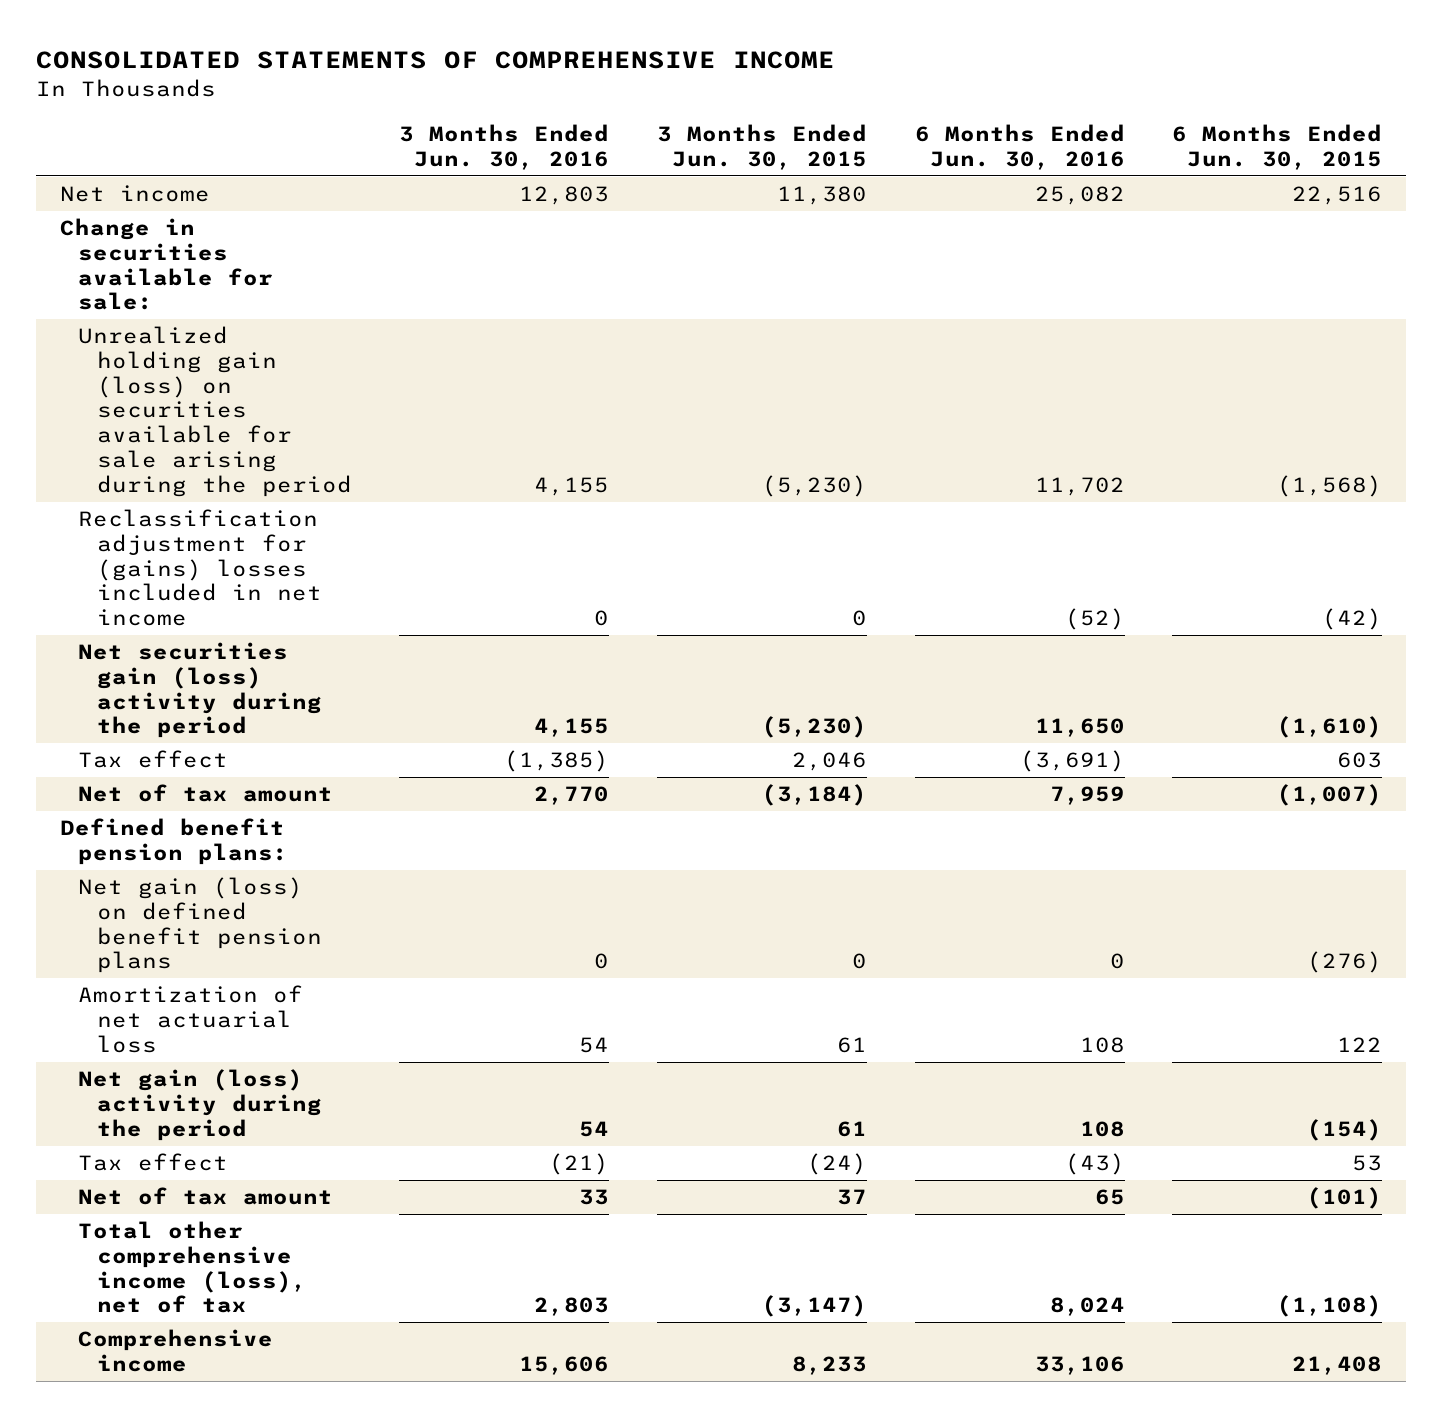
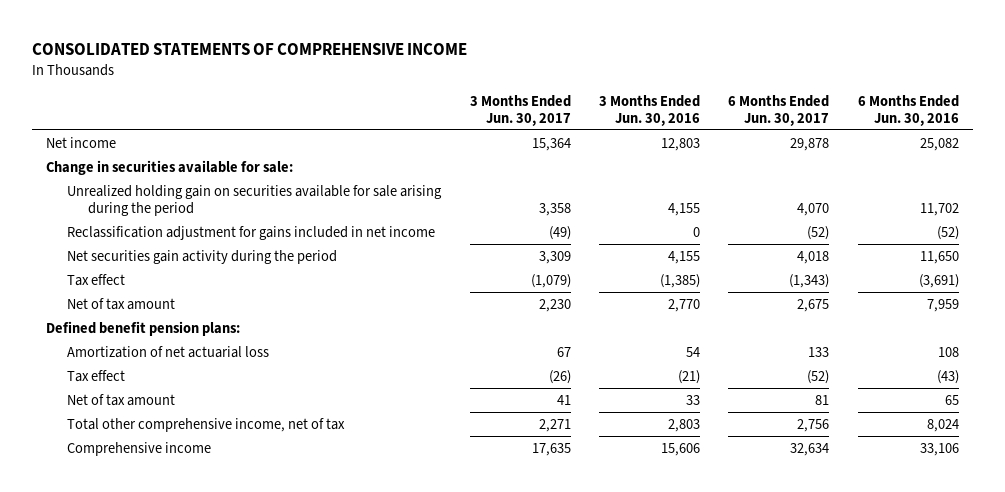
- | 3 Months Ended Jun. 30, 2016 | 3 Months Ended Jun. 30, 2015 | 6 Months Ended Jun. 30, 2016 | 6 Months Ended Jun. 30, 2015
+ | 3 Months Ended Jun. 30, 2017 | 3 Months Ended Jun. 30, 2016 | 6 Months Ended Jun. 30, 2017 | 6 Months Ended Jun. 30, 2016
- Unrealized holding gain (loss) on securities available for sale arising during the period | 4,155 | (5,230) | 11,702 | (1,568)
- Reclassification adjustment for (gains) losses included in net income | 0 | 0 | (52) | (42)
- Net securities gain (loss) activity during the period | 4,155 | (5,230) | 11,650 | (1,610)
+ Unrealized holding gain on securities available for sale arising during the period | 3,358 | 4,155 | 4,070 | 11,702
+ Reclassification adjustment for gains included in net income | (49) | 0 | (52) | (52)
+ Net securities gain activity during the period | 3,309 | 4,155 | 4,018 | 11,650
- Net gain (loss) on defined benefit pension plans | 0 | 0 | 0 | (276)
- Net gain (loss) activity during the period | 54 | 61 | 108 | (154)
- Total other comprehensive income (loss), net of tax | 2,803 | (3,147) | 8,024 | (1,108)
+ Total other comprehensive income, net of tax | 2,271 | 2,803 | 2,756 | 8,024

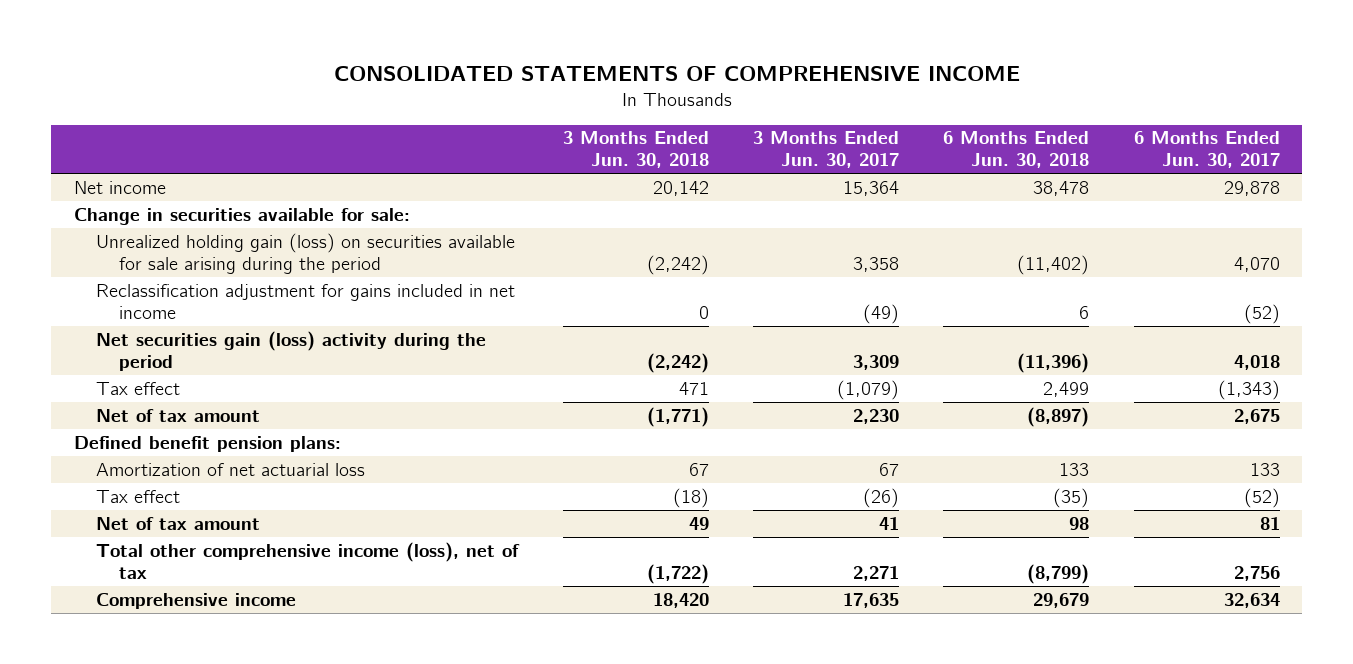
- | 3 Months Ended Jun. 30, 2017 | 3 Months Ended Jun. 30, 2016 | 6 Months Ended Jun. 30, 2017 | 6 Months Ended Jun. 30, 2016
+ | 3 Months Ended Jun. 30, 2018 | 3 Months Ended Jun. 30, 2017 | 6 Months Ended Jun. 30, 2018 | 6 Months Ended Jun. 30, 2017
- Unrealized holding gain on securities available for sale arising during the period | 3,358 | 4,155 | 4,070 | 11,702
+ Unrealized holding gain (loss) on securities available for sale arising during the period | (2,242) | 3,358 | (11,402) | 4,070
- Net securities gain activity during the period | 3,309 | 4,155 | 4,018 | 11,650
+ Net securities gain (loss) activity during the period | (2,242) | 3,309 | (11,396) | 4,018
- Total other comprehensive income, net of tax | 2,271 | 2,803 | 2,756 | 8,024
+ Total other comprehensive income (loss), net of tax | (1,722) | 2,271 | (8,799) | 2,756

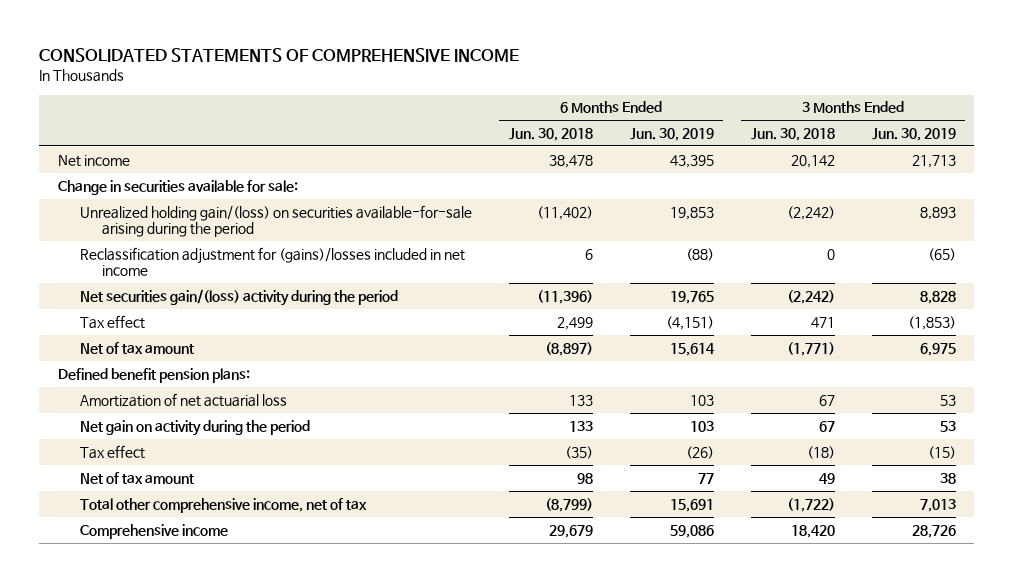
- | 3 Months Ended Jun. 30, 2018 | 3 Months Ended Jun. 30, 2017 | 6 Months Ended Jun. 30, 2018 | 6 Months Ended Jun. 30, 2017
+ | 6 Months Ended Jun. 30, 2018 | 6 Months Ended Jun. 30, 2019 | 3 Months Ended Jun. 30, 2018 | 3 Months Ended Jun. 30, 2019
- Unrealized holding gain (loss) on securities available for sale arising during the period | (2,242) | 3,358 | (11,402) | 4,070
- Reclassification adjustment for gains included in net income | 0 | (49) | 6 | (52)
- Net securities gain (loss) activity during the period | (2,242) | 3,309 | (11,396) | 4,018
+ Unrealized holding gain/(loss) on securities available-for-sale arising during the period | (11,402) | 19,853 | (2,242) | 8,893
+ Reclassification adjustment for (gains)/losses included in net income | 6 | (88) | 0 | (65)
+ Net securities gain/(loss) activity during the period | (11,396) | 19,765 | (2,242) | 8,828
+ Net gain on activity during the period | 133 | 103 | 67 | 53
- Total other comprehensive income (loss), net of tax | (1,722) | 2,271 | (8,799) | 2,756
+ Total other comprehensive income, net of tax | (8,799) | 15,691 | (1,722) | 7,013

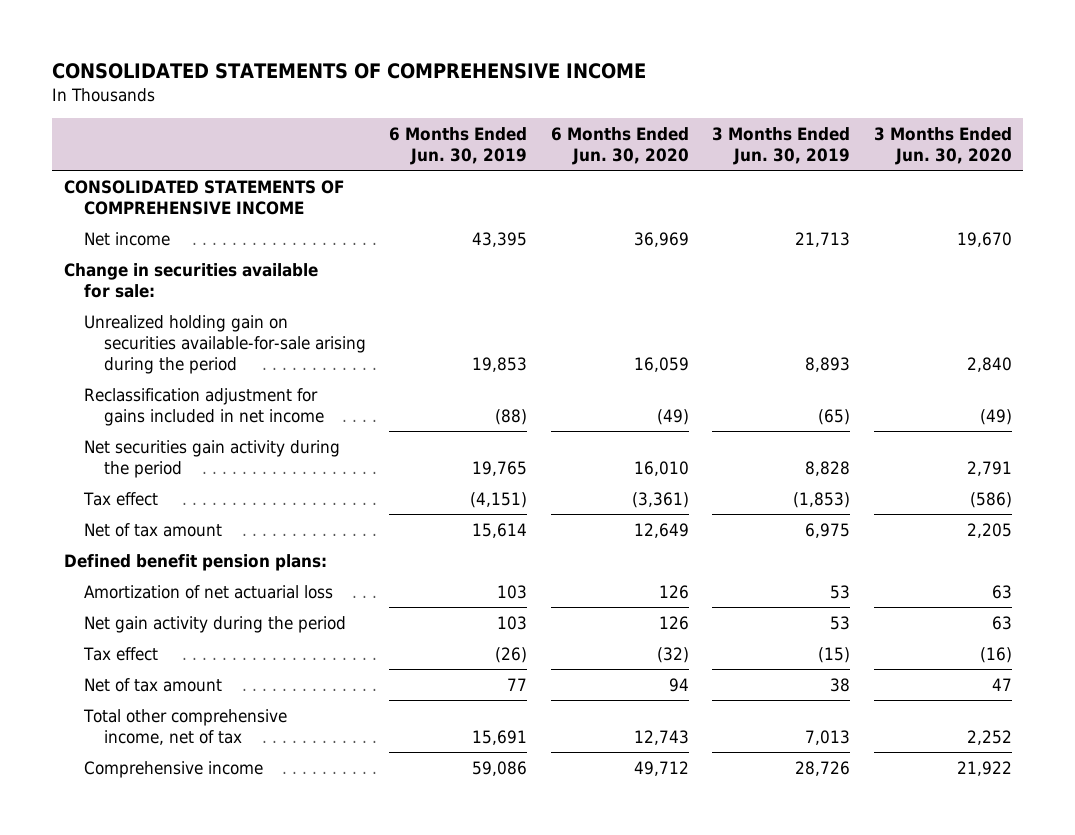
- | 6 Months Ended Jun. 30, 2018 | 6 Months Ended Jun. 30, 2019 | 3 Months Ended Jun. 30, 2018 | 3 Months Ended Jun. 30, 2019
+ | 6 Months Ended Jun. 30, 2019 | 6 Months Ended Jun. 30, 2020 | 3 Months Ended Jun. 30, 2019 | 3 Months Ended Jun. 30, 2020
+ CONSOLIDATED STATEMENTS OF COMPREHENSIVE INCOME
- Unrealized holding gain/(loss) on securities available-for-sale arising during the period | (11,402) | 19,853 | (2,242) | 8,893
- Reclassification adjustment for (gains)/losses included in net income | 6 | (88) | 0 | (65)
- Net securities gain/(loss) activity during the period | (11,396) | 19,765 | (2,242) | 8,828
+ Unrealized holding gain on securities available-for-sale arising during the period | 19,853 | 16,059 | 8,893 | 2,840
+ Reclassification adjustment for gains included in net income | (88) | (49) | (65) | (49)
+ Net securities gain activity during the period | 19,765 | 16,010 | 8,828 | 2,791
- Net gain on activity during the period | 133 | 103 | 67 | 53
+ Net gain activity during the period | 103 | 126 | 53 | 63

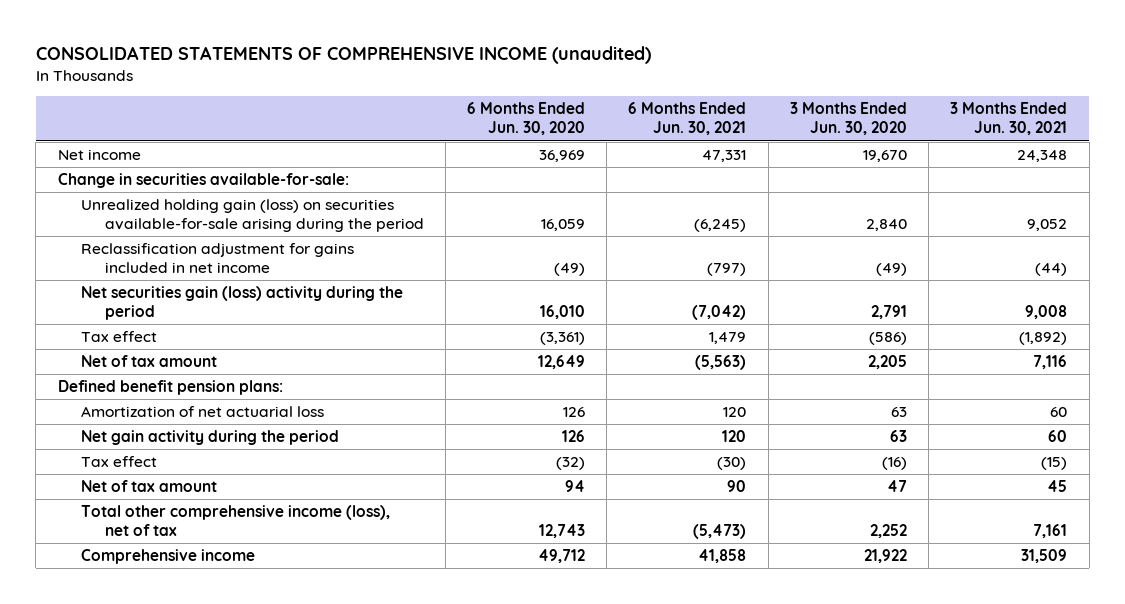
- CONSOLIDATED STATEMENTS OF COMPREHENSIVE INCOME
+ CONSOLIDATED STATEMENTS OF COMPREHENSIVE INCOME (unaudited)
- | 6 Months Ended Jun. 30, 2019 | 6 Months Ended Jun. 30, 2020 | 3 Months Ended Jun. 30, 2019 | 3 Months Ended Jun. 30, 2020
+ | 6 Months Ended Jun. 30, 2020 | 6 Months Ended Jun. 30, 2021 | 3 Months Ended Jun. 30, 2020 | 3 Months Ended Jun. 30, 2021
- CONSOLIDATED STATEMENTS OF COMPREHENSIVE INCOME
- Change in securities available for sale:
- Unrealized holding gain on securities available-for-sale arising during the period | 19,853 | 16,059 | 8,893 | 2,840
+ Change in securities available-for-sale:
+ Unrealized holding gain (loss) on securities available-for-sale arising during the period | 16,059 | (6,245) | 2,840 | 9,052
- Net securities gain activity during the period | 19,765 | 16,010 | 8,828 | 2,791
+ Net securities gain (loss) activity during the period | 16,010 | (7,042) | 2,791 | 9,008
- Total other comprehensive income, net of tax | 15,691 | 12,743 | 7,013 | 2,252
+ Total other comprehensive income (loss), net of tax | 12,743 | (5,473) | 2,252 | 7,161

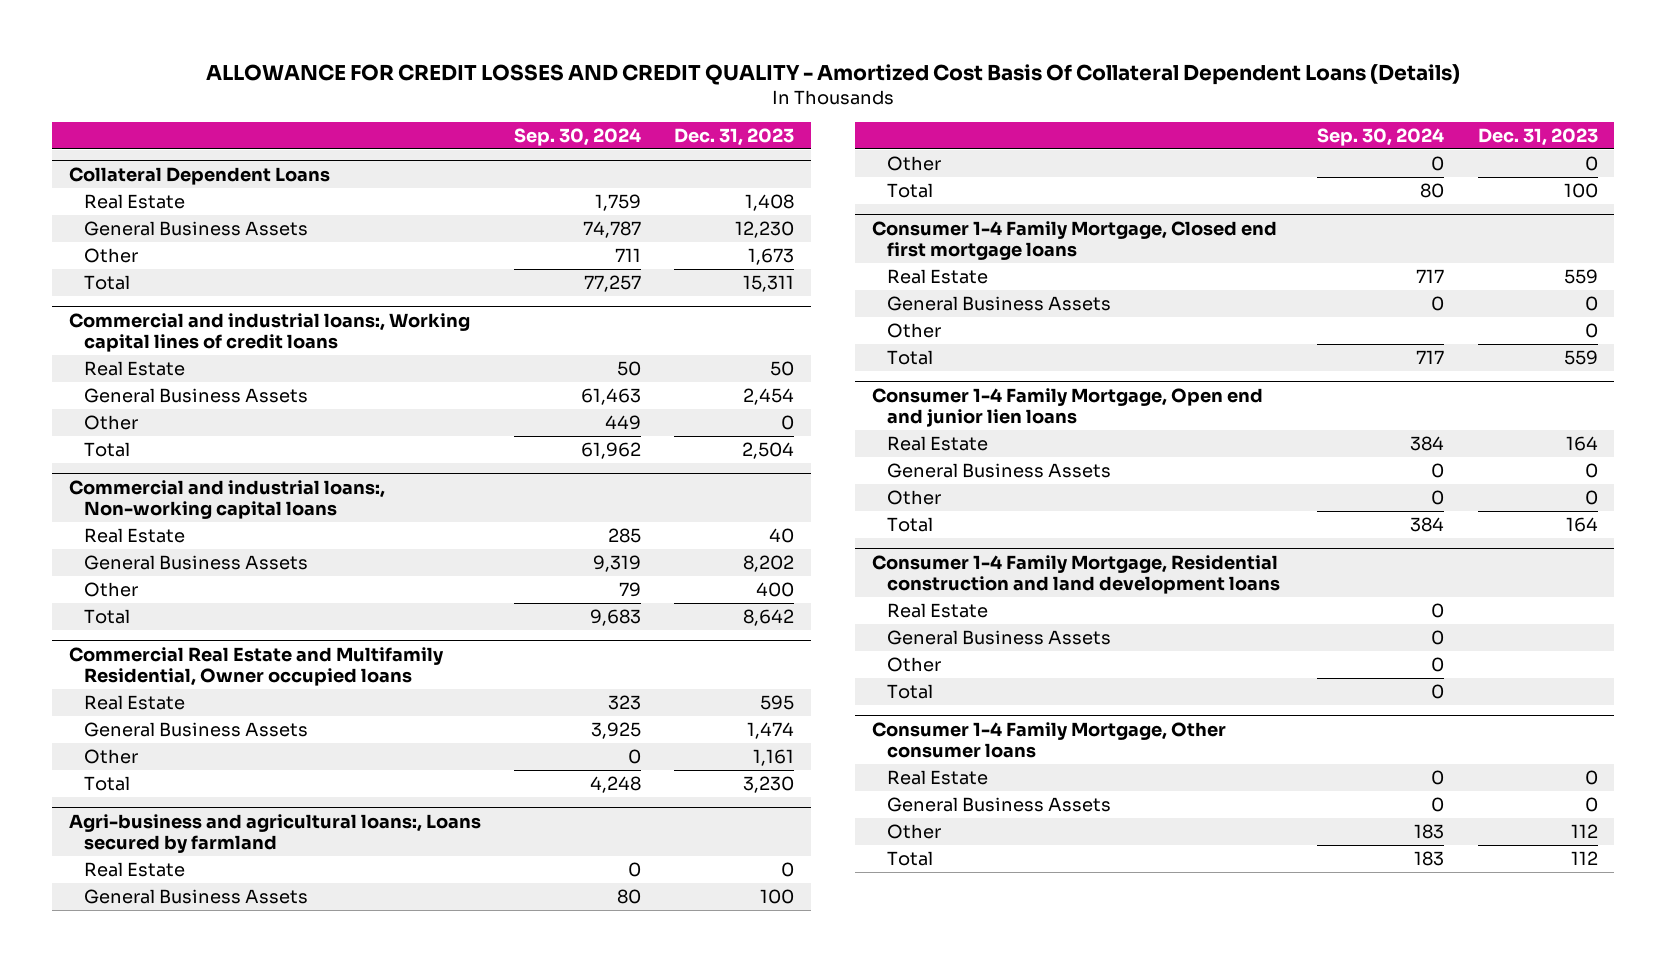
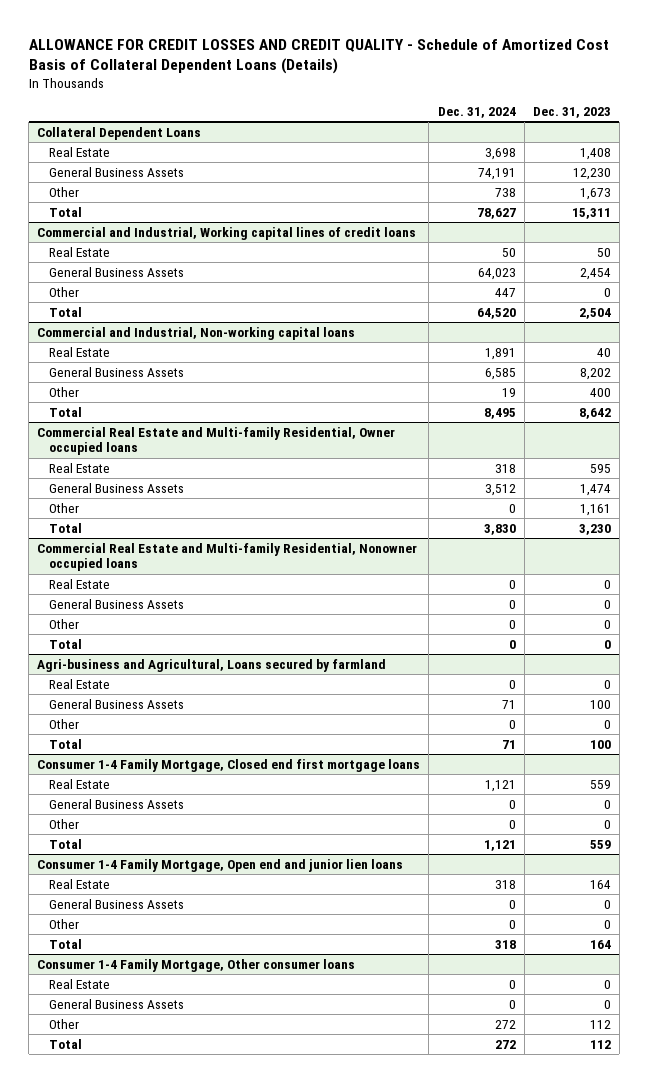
- ALLOWANCE FOR CREDIT LOSSES AND CREDIT QUALITY - Amortized Cost Basis Of Collateral Dependent Loans (Details)
+ ALLOWANCE FOR CREDIT LOSSES AND CREDIT QUALITY - Schedule of Amortized Cost Basis of Collateral Dependent Loans (Details)
- | Sep. 30, 2024 | Dec. 31, 2023
+ | Dec. 31, 2024 | Dec. 31, 2023
- Commercial and industrial loans:, Working capital lines of credit loans
+ Commercial and Industrial, Working capital lines of credit loans
- Commercial and industrial loans:, Non-working capital loans
+ Commercial and Industrial, Non-working capital loans
- Commercial Real Estate and Multifamily Residential, Owner occupied loans
+ Commercial Real Estate and Multi-family Residential, Owner occupied loans
- Agri-business and agricultural loans:, Loans secured by farmland
+ Commercial Real Estate and Multi-family Residential, Nonowner occupied loans
+ General Business Assets | 0 | 0
+ Other | 0 | 0
+ Total | 0 | 0
+ Agri-business and Agricultural, Loans secured by farmland
+ Real Estate | 0 | 0
- Consumer 1-4 Family Mortgage, Residential construction and land development loans
- Real Estate | 0 |
- General Business Assets | 0 |
- Other | 0 |
- Total | 0 |

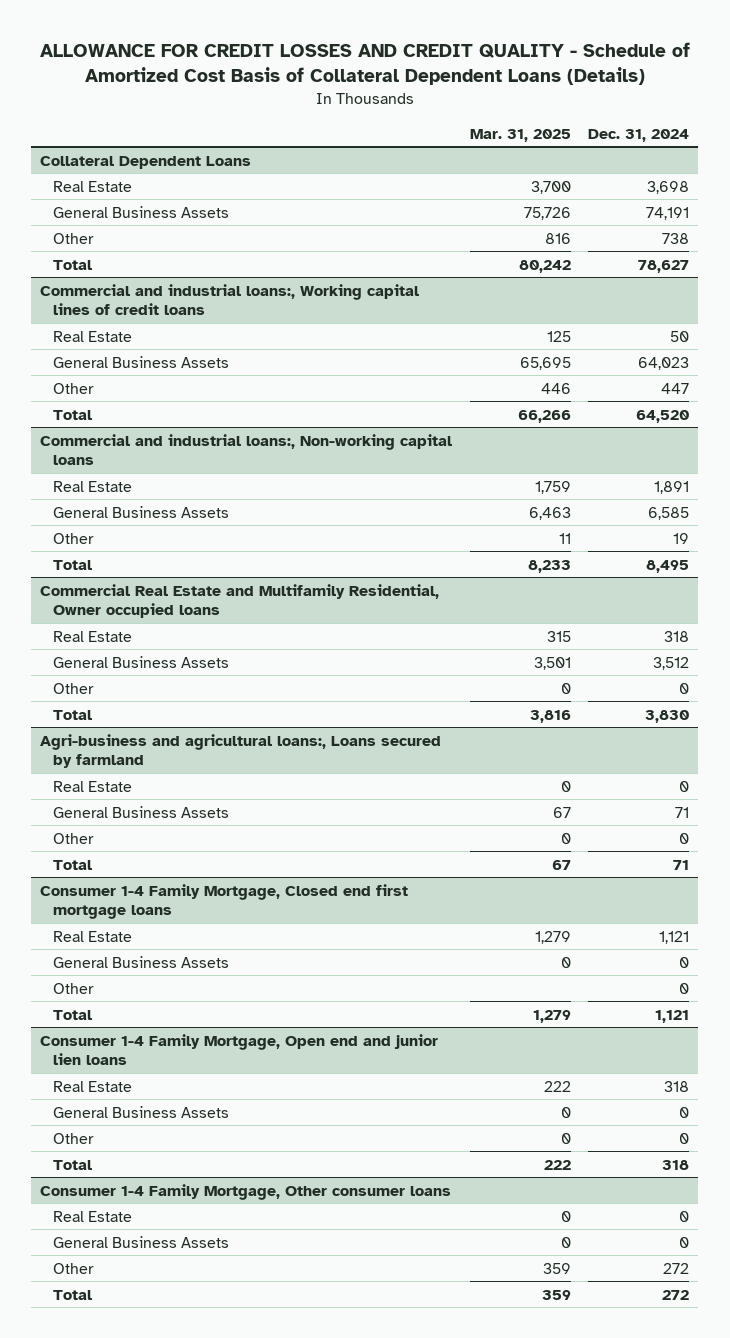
- | Dec. 31, 2024 | Dec. 31, 2023
+ | Mar. 31, 2025 | Dec. 31, 2024
- Commercial and Industrial, Working capital lines of credit loans
+ Commercial and industrial loans:, Working capital lines of credit loans
- Commercial and Industrial, Non-working capital loans
+ Commercial and industrial loans:, Non-working capital loans
- Commercial Real Estate and Multi-family Residential, Owner occupied loans
+ Commercial Real Estate and Multifamily Residential, Owner occupied loans
- Commercial Real Estate and Multi-family Residential, Nonowner occupied loans
- Real Estate | 0 | 0
- General Business Assets | 0 | 0
- Other | 0 | 0
- Total | 0 | 0
- Agri-business and Agricultural, Loans secured by farmland
+ Agri-business and agricultural loans:, Loans secured by farmland

